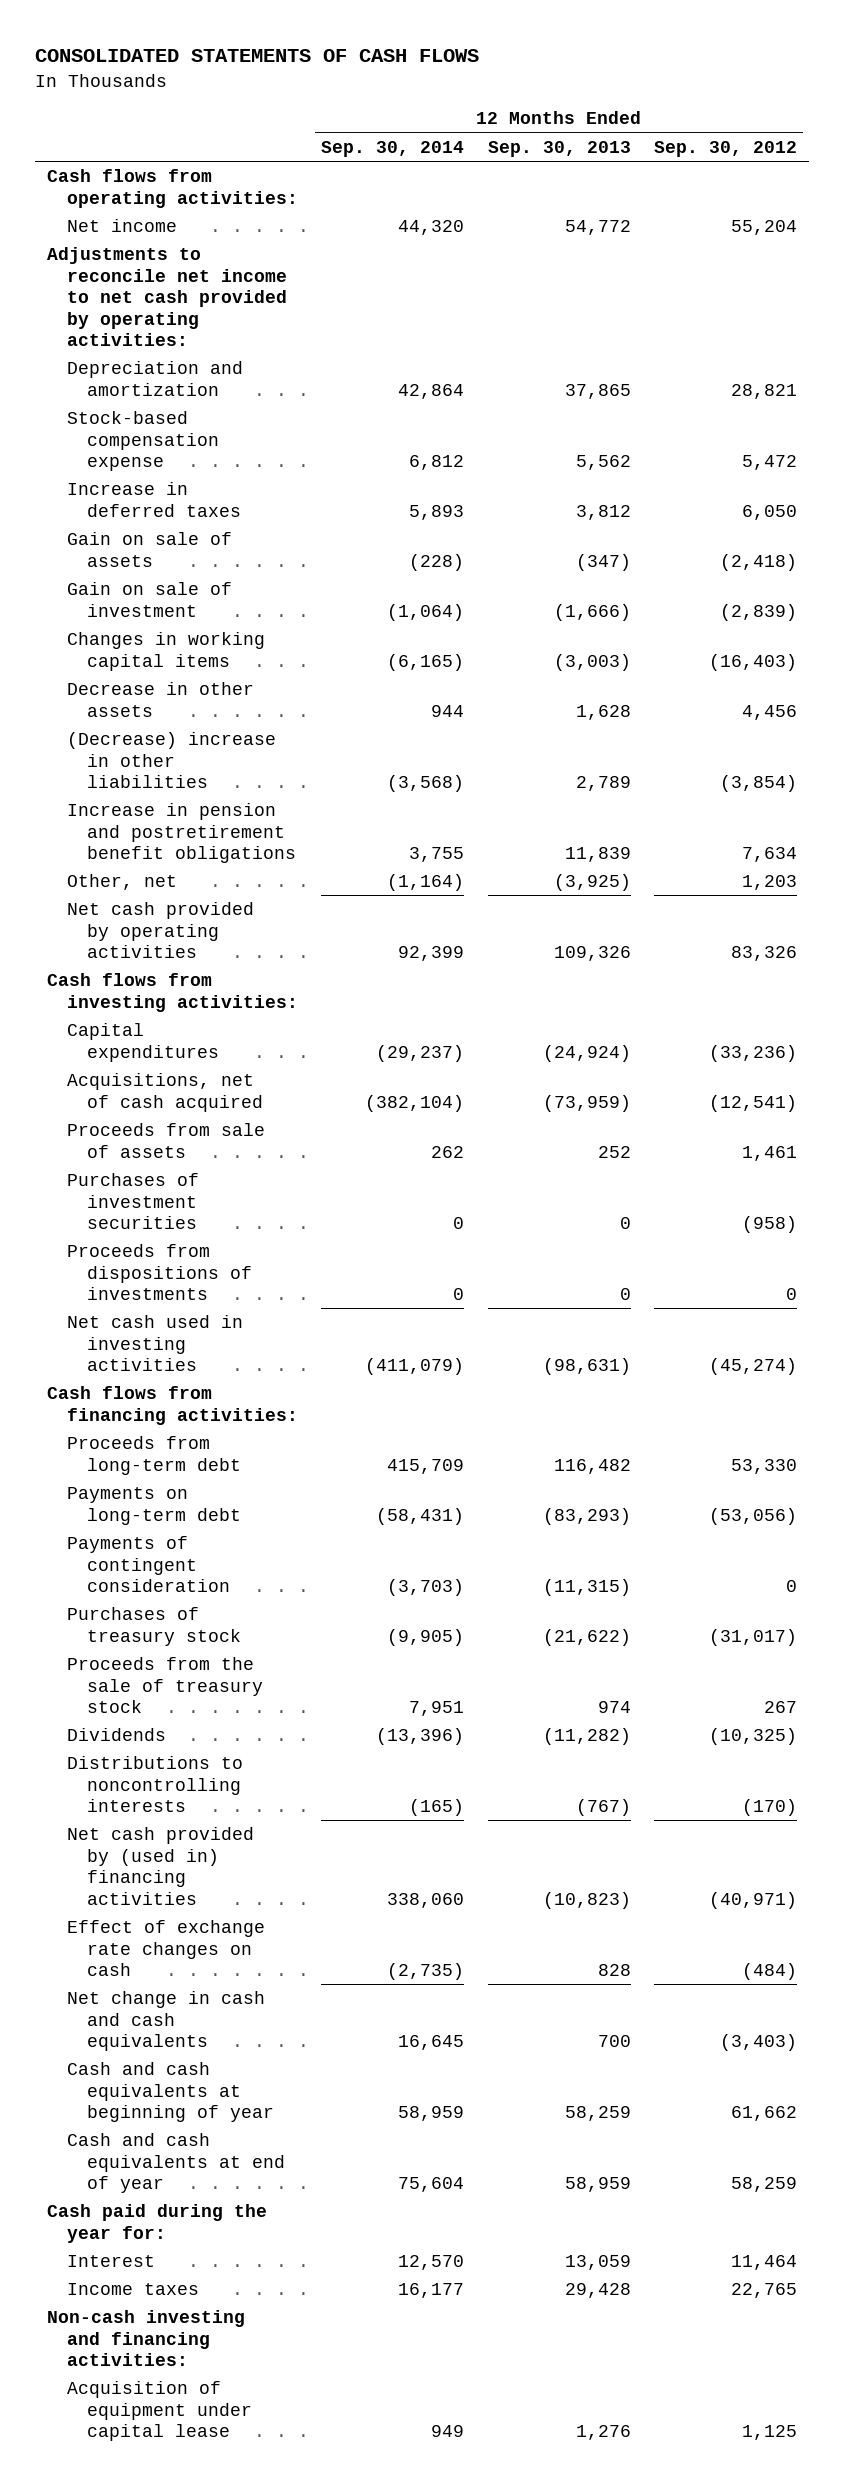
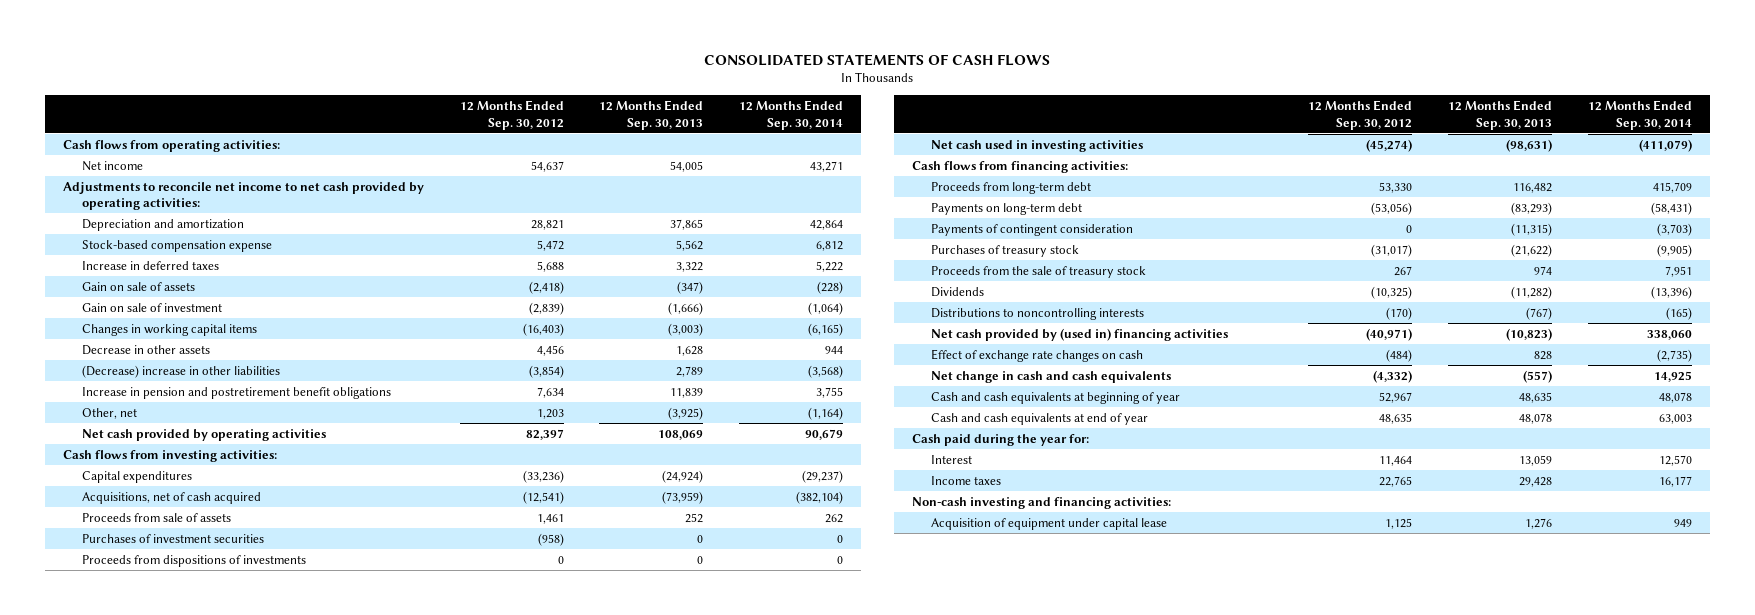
- | 12 Months Ended Sep. 30, 2014 | 12 Months Ended Sep. 30, 2013 | 12 Months Ended Sep. 30, 2012
+ | 12 Months Ended Sep. 30, 2012 | 12 Months Ended Sep. 30, 2013 | 12 Months Ended Sep. 30, 2014
- Net income | 44,320 | 54,772 | 55,204
+ Net income | 54,637 | 54,005 | 43,271
- Increase in deferred taxes | 5,893 | 3,812 | 6,050
+ Increase in deferred taxes | 5,688 | 3,322 | 5,222
- Net cash provided by operating activities | 92,399 | 109,326 | 83,326
+ Net cash provided by operating activities | 82,397 | 108,069 | 90,679
- Net change in cash and cash equivalents | 16,645 | 700 | (3,403)
- Cash and cash equivalents at beginning of year | 58,959 | 58,259 | 61,662
- Cash and cash equivalents at end of year | 75,604 | 58,959 | 58,259
+ Net change in cash and cash equivalents | (4,332) | (557) | 14,925
+ Cash and cash equivalents at beginning of year | 52,967 | 48,635 | 48,078
+ Cash and cash equivalents at end of year | 48,635 | 48,078 | 63,003

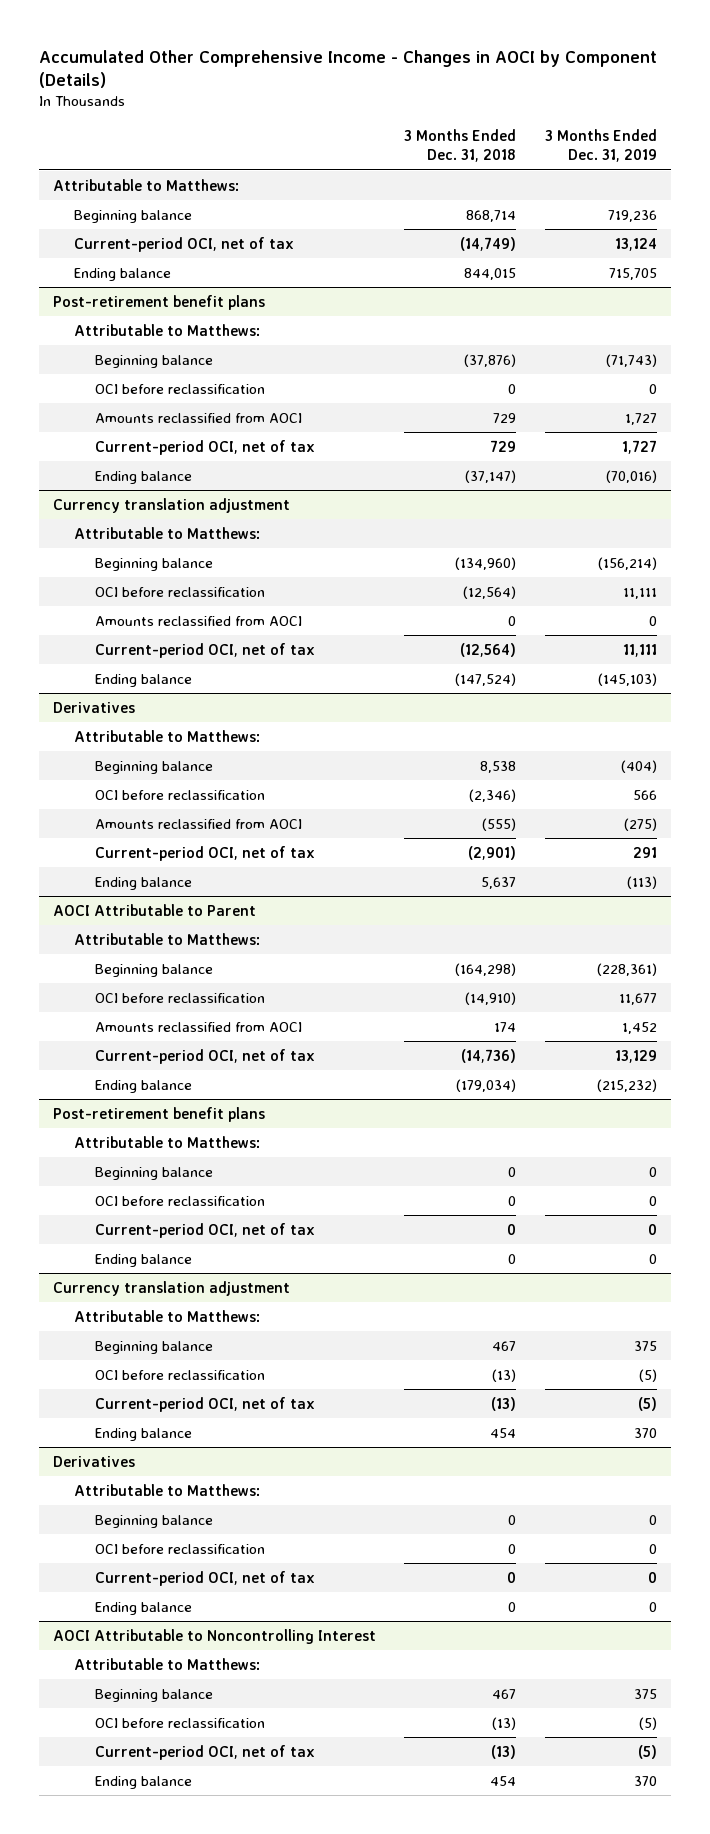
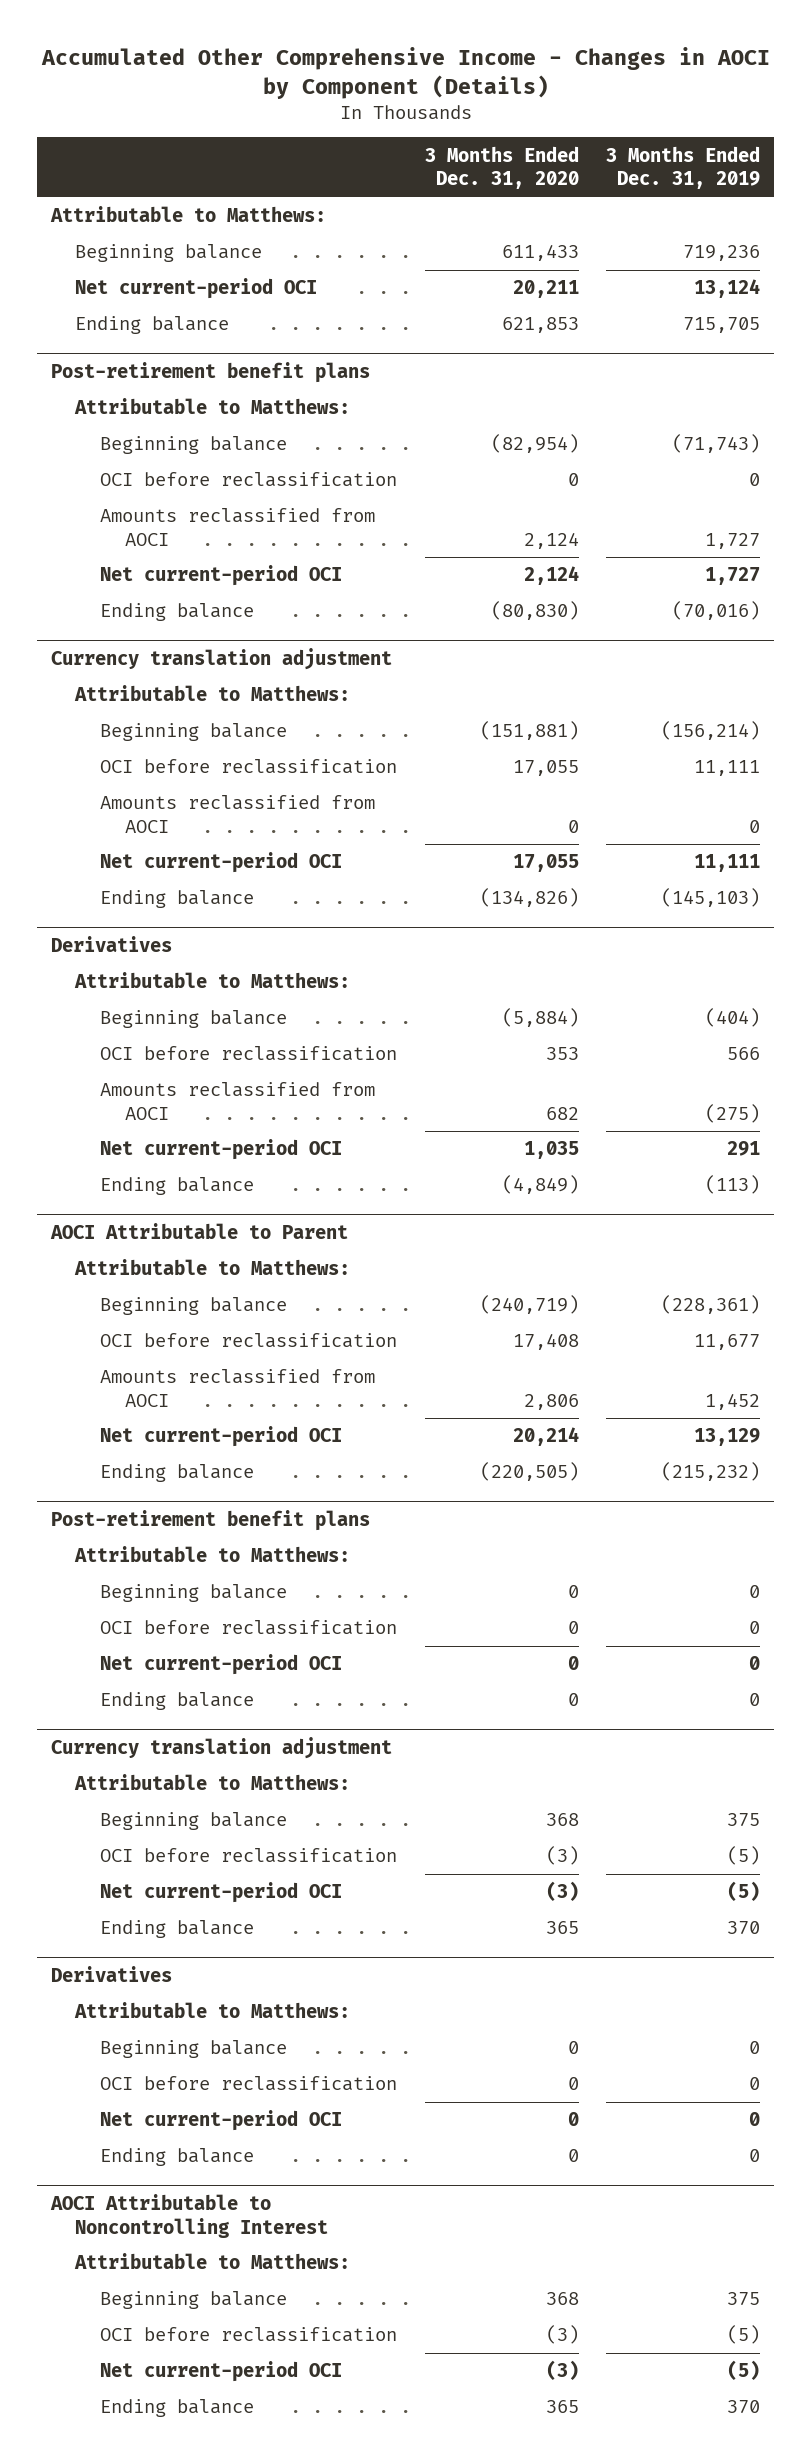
- | 3 Months Ended Dec. 31, 2018 | 3 Months Ended Dec. 31, 2019
+ | 3 Months Ended Dec. 31, 2020 | 3 Months Ended Dec. 31, 2019
- Current-period OCI, net of tax | (14,749) | 13,124
+ Net current-period OCI | 20,211 | 13,124
@ Post-retirement benefit plans
- Current-period OCI, net of tax | 729 | 1,727
+ Net current-period OCI | 2,124 | 1,727
@ Currency translation adjustment
- Current-period OCI, net of tax | (12,564) | 11,111
+ Net current-period OCI | 17,055 | 11,111
@ Derivatives
- Current-period OCI, net of tax | (2,901) | 291
+ Net current-period OCI | 1,035 | 291
@ AOCI Attributable to Parent
- Current-period OCI, net of tax | (14,736) | 13,129
+ Net current-period OCI | 20,214 | 13,129
@ Post-retirement benefit plans
- Current-period OCI, net of tax | 0 | 0
+ Net current-period OCI | 0 | 0
@ Currency translation adjustment
- Current-period OCI, net of tax | (13) | (5)
+ Net current-period OCI | (3) | (5)
@ Derivatives
- Current-period OCI, net of tax | 0 | 0
+ Net current-period OCI | 0 | 0
@ AOCI Attributable to Noncontrolling Interest
- Current-period OCI, net of tax | (13) | (5)
+ Net current-period OCI | (3) | (5)

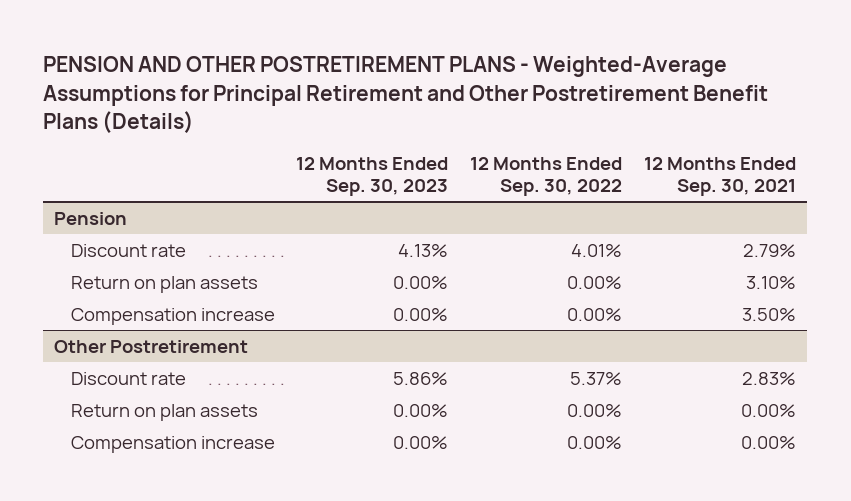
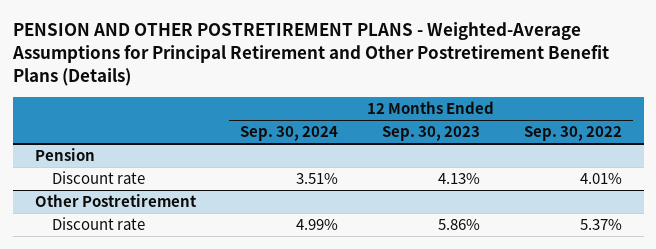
- | 12 Months Ended Sep. 30, 2023 | 12 Months Ended Sep. 30, 2022 | 12 Months Ended Sep. 30, 2021
+ | 12 Months Ended Sep. 30, 2024 | 12 Months Ended Sep. 30, 2023 | 12 Months Ended Sep. 30, 2022
@ Pension
- Return on plan assets | 0.00% | 0.00% | 3.10%
- Compensation increase | 0.00% | 0.00% | 3.50%
@ Other Postretirement
- Return on plan assets | 0.00% | 0.00% | 0.00%
- Compensation increase | 0.00% | 0.00% | 0.00%

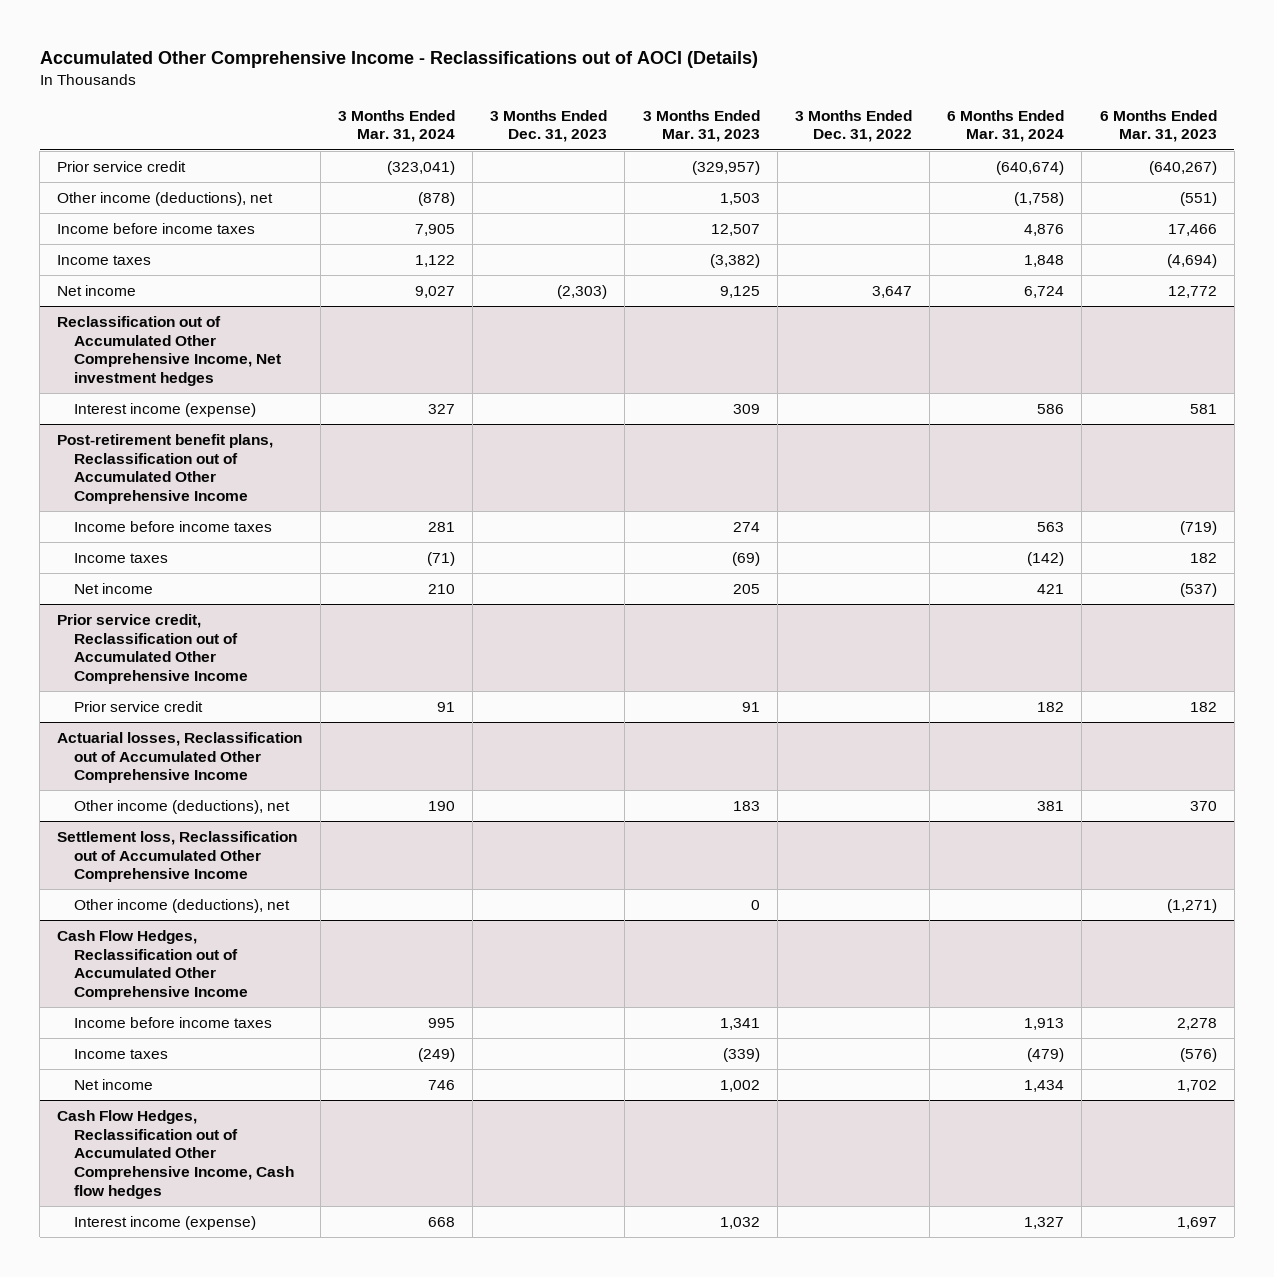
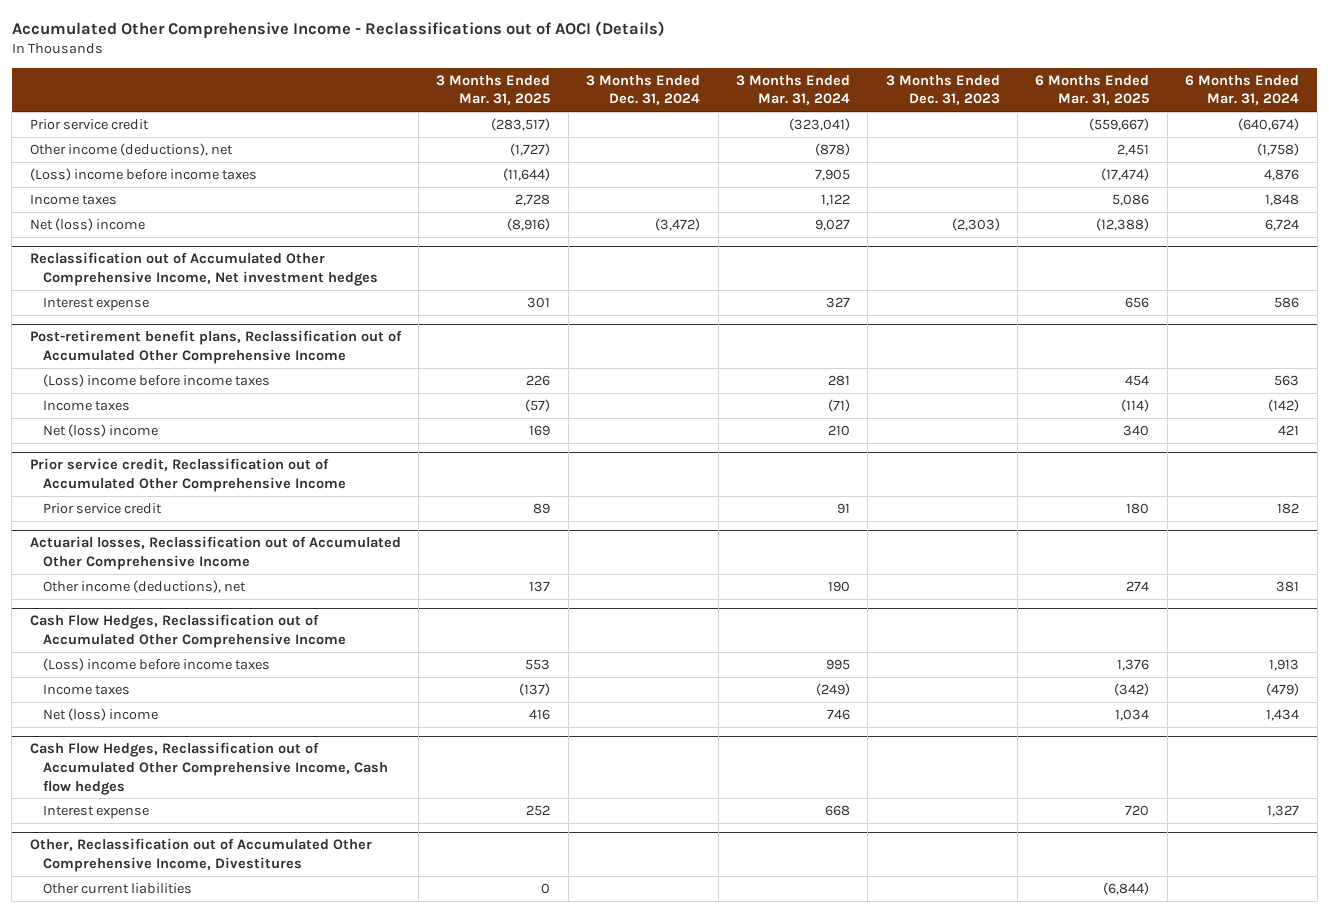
- | 3 Months Ended Mar. 31, 2024 | 3 Months Ended Dec. 31, 2023 | 3 Months Ended Mar. 31, 2023 | 3 Months Ended Dec. 31, 2022 | 6 Months Ended Mar. 31, 2024 | 6 Months Ended Mar. 31, 2023
+ | 3 Months Ended Mar. 31, 2025 | 3 Months Ended Dec. 31, 2024 | 3 Months Ended Mar. 31, 2024 | 3 Months Ended Dec. 31, 2023 | 6 Months Ended Mar. 31, 2025 | 6 Months Ended Mar. 31, 2024
- Income before income taxes | 7,905 | | 12,507 | | 4,876 | 17,466
+ (Loss) income before income taxes | (11,644) | | 7,905 | | (17,474) | 4,876
- Net income | 9,027 | (2,303) | 9,125 | 3,647 | 6,724 | 12,772
+ Net (loss) income | (8,916) | (3,472) | 9,027 | (2,303) | (12,388) | 6,724
@ Reclassification out of Accumulated Other Comprehensive Income, Net investment hedges
- Interest income (expense) | 327 | | 309 | | 586 | 581
+ Interest expense | 301 | | 327 | | 656 | 586
@ Post-retirement benefit plans, Reclassification out of Accumulated Other Comprehensive Income
- Income before income taxes | 281 | | 274 | | 563 | (719)
+ (Loss) income before income taxes | 226 | | 281 | | 454 | 563
- Net income | 210 | | 205 | | 421 | (537)
+ Net (loss) income | 169 | | 210 | | 340 | 421
- Settlement loss, Reclassification out of Accumulated Other Comprehensive Income
- Other income (deductions), net | | | 0 | | | (1,271)
@ Cash Flow Hedges, Reclassification out of Accumulated Other Comprehensive Income
- Income before income taxes | 995 | | 1,341 | | 1,913 | 2,278
+ (Loss) income before income taxes | 553 | | 995 | | 1,376 | 1,913
- Net income | 746 | | 1,002 | | 1,434 | 1,702
+ Net (loss) income | 416 | | 746 | | 1,034 | 1,434
@ Cash Flow Hedges, Reclassification out of Accumulated Other Comprehensive Income, Cash flow hedges
- Interest income (expense) | 668 | | 1,032 | | 1,327 | 1,697
+ Interest expense | 252 | | 668 | | 720 | 1,327
+ Other, Reclassification out of Accumulated Other Comprehensive Income, Divestitures
+ Other current liabilities | 0 | | | | (6,844) |

